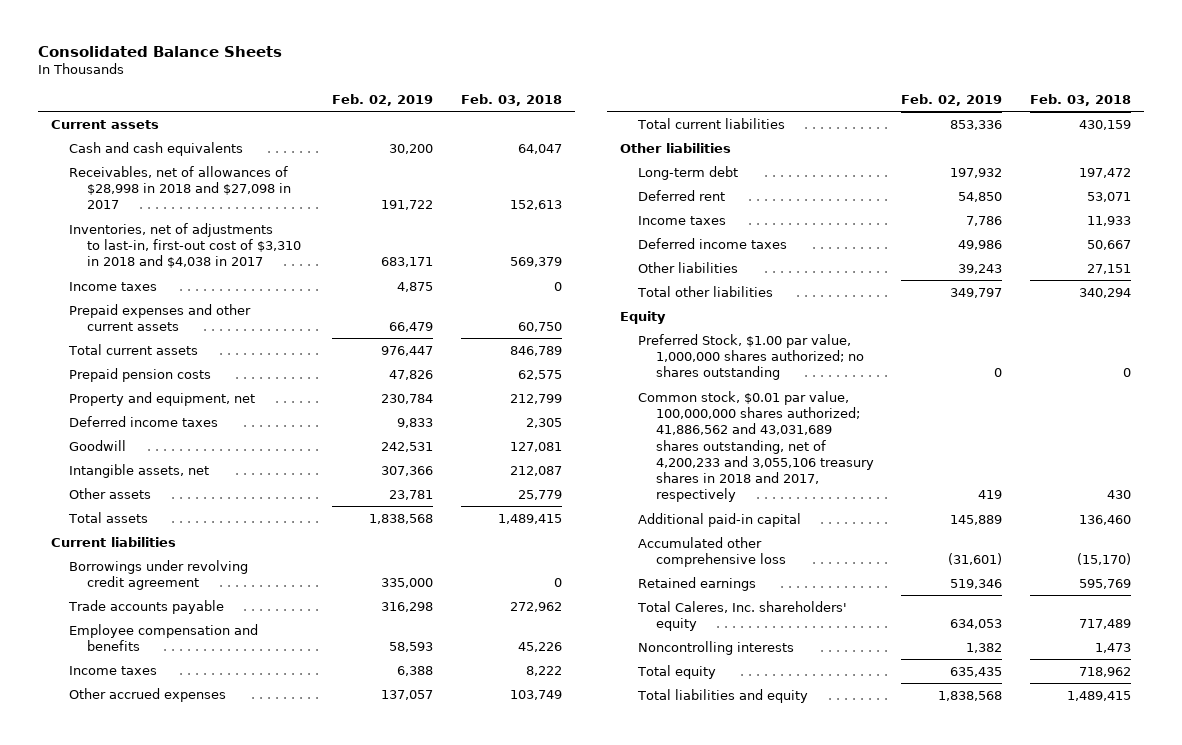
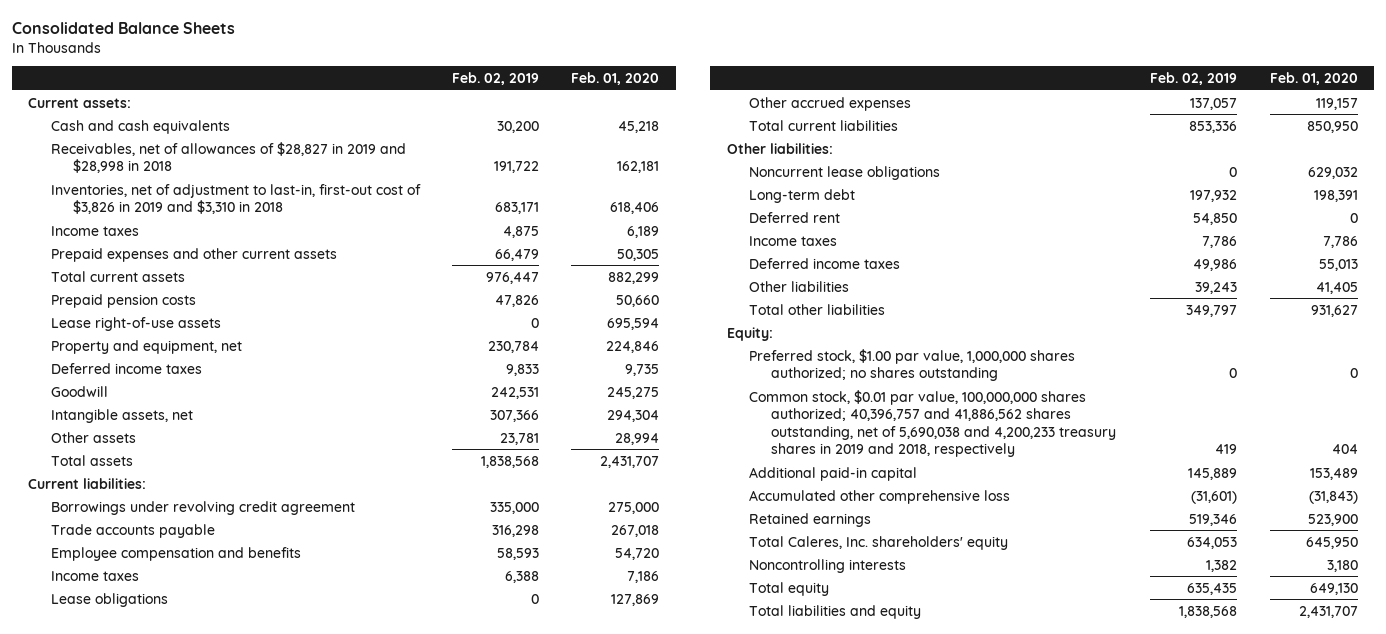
- | Feb. 02, 2019 | Feb. 03, 2018
+ | Feb. 02, 2019 | Feb. 01, 2020
- Current assets
+ Current assets:
- Receivables, net of allowances of $28,998 in 2018 and $27,098 in 2017 | 191,722 | 152,613
- Inventories, net of adjustments to last-in, first-out cost of $3,310 in 2018 and $4,038 in 2017 | 683,171 | 569,379
+ Receivables, net of allowances of $28,827 in 2019 and $28,998 in 2018 | 191,722 | 162,181
+ Inventories, net of adjustment to last-in, first-out cost of $3,826 in 2019 and $3,310 in 2018 | 683,171 | 618,406
+ Lease right-of-use assets | 0 | 695,594
- Current liabilities
+ Current liabilities:
+ Lease obligations | 0 | 127,869
- Other liabilities
+ Other liabilities:
+ Noncurrent lease obligations | 0 | 629,032
- Equity
- Preferred Stock, $1.00 par value, 1,000,000 shares authorized; no shares outstanding | 0 | 0
- Common stock, $0.01 par value, 100,000,000 shares authorized; 41,886,562 and 43,031,689 shares outstanding, net of 4,200,233 and 3,055,106 treasury shares in 2018 and 2017, respectively | 419 | 430
+ Equity:
+ Preferred stock, $1.00 par value, 1,000,000 shares authorized; no shares outstanding | 0 | 0
+ Common stock, $0.01 par value, 100,000,000 shares authorized; 40,396,757 and 41,886,562 shares outstanding, net of 5,690,038 and 4,200,233 treasury shares in 2019 and 2018, respectively | 419 | 404

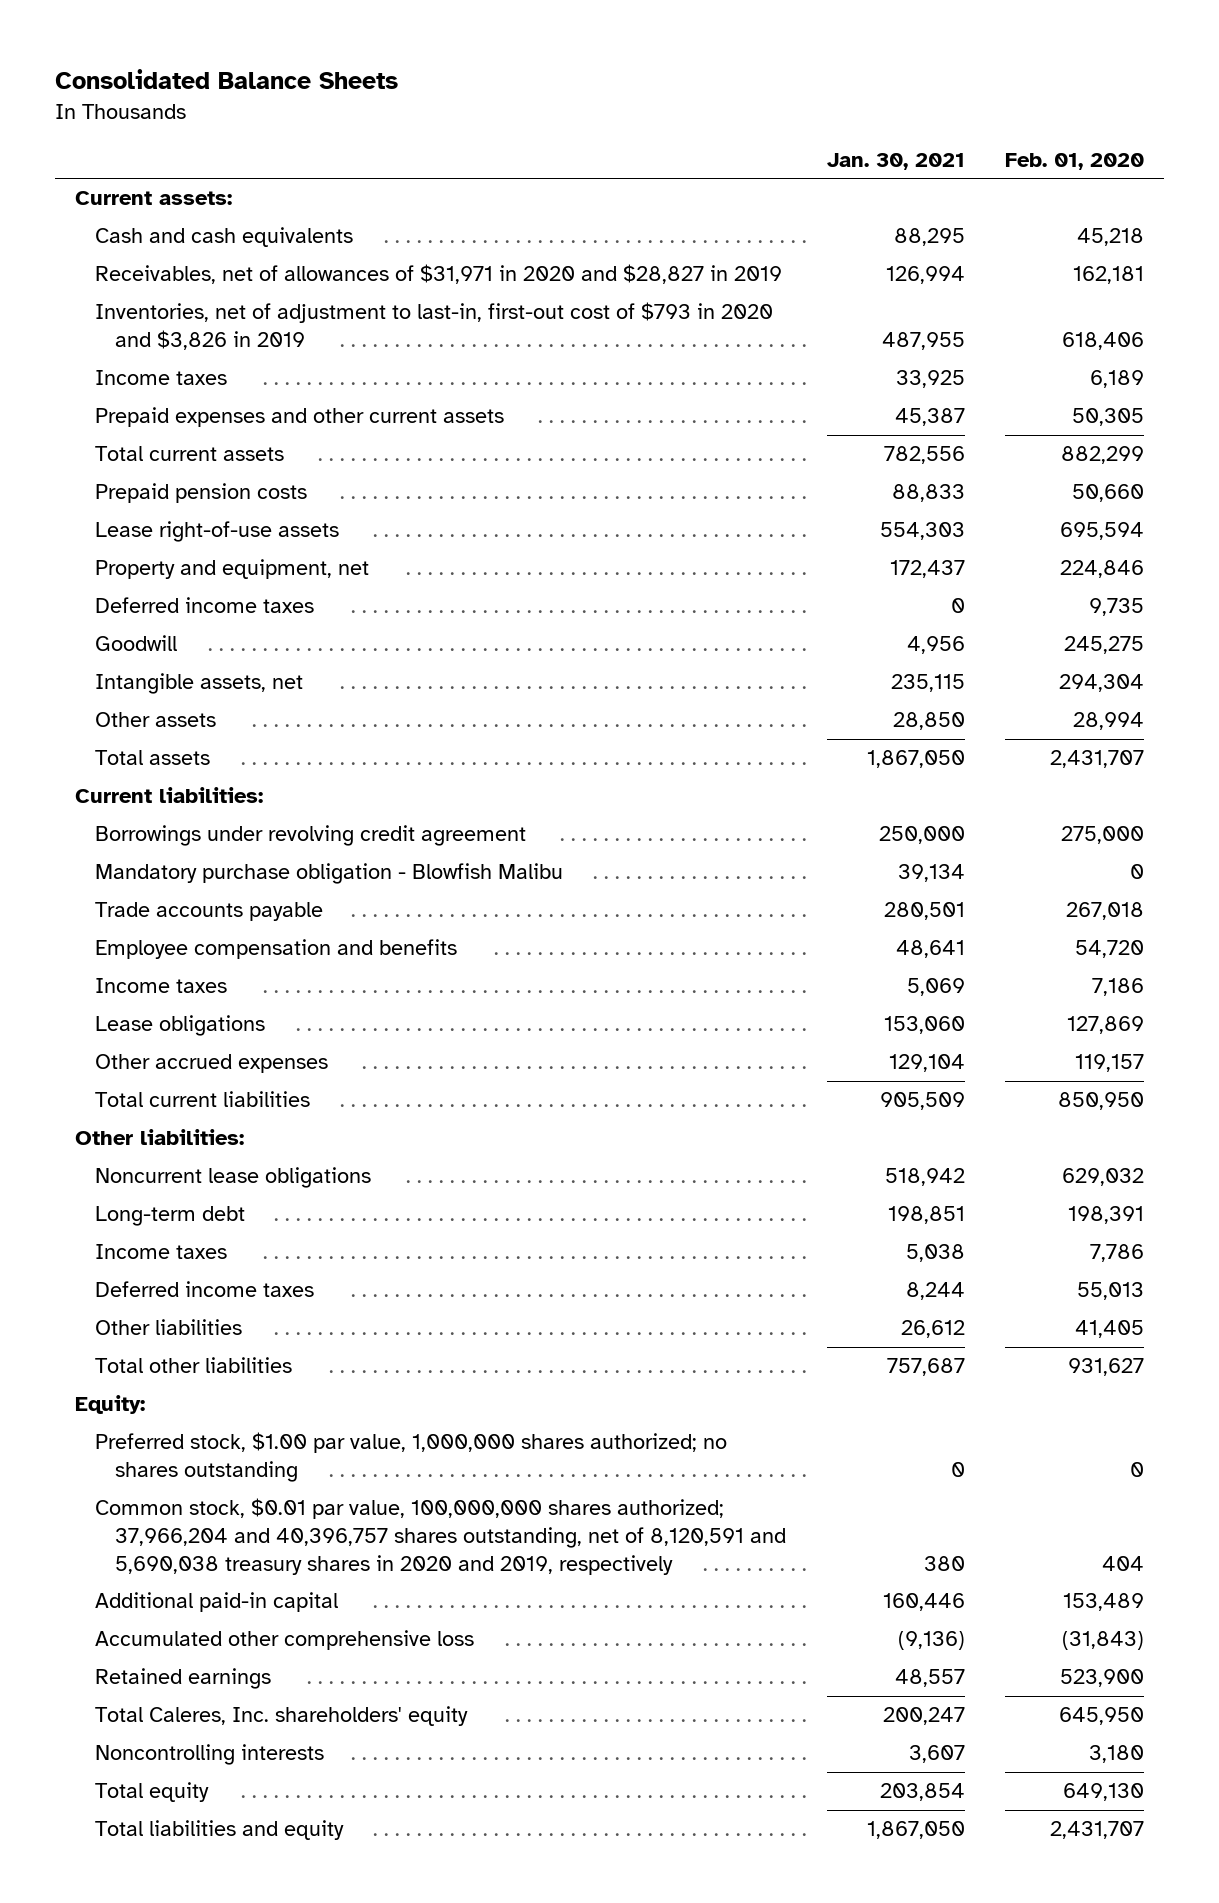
- | Feb. 02, 2019 | Feb. 01, 2020
+ | Jan. 30, 2021 | Feb. 01, 2020
- Receivables, net of allowances of $28,827 in 2019 and $28,998 in 2018 | 191,722 | 162,181
- Inventories, net of adjustment to last-in, first-out cost of $3,826 in 2019 and $3,310 in 2018 | 683,171 | 618,406
+ Receivables, net of allowances of $31,971 in 2020 and $28,827 in 2019 | 126,994 | 162,181
+ Inventories, net of adjustment to last-in, first-out cost of $793 in 2020 and $3,826 in 2019 | 487,955 | 618,406
+ Mandatory purchase obligation - Blowfish Malibu | 39,134 | 0
- Deferred rent | 54,850 | 0
- Common stock, $0.01 par value, 100,000,000 shares authorized; 40,396,757 and 41,886,562 shares outstanding, net of 5,690,038 and 4,200,233 treasury shares in 2019 and 2018, respectively | 419 | 404
+ Common stock, $0.01 par value, 100,000,000 shares authorized; 37,966,204 and 40,396,757 shares outstanding, net of 8,120,591 and 5,690,038 treasury shares in 2020 and 2019, respectively | 380 | 404

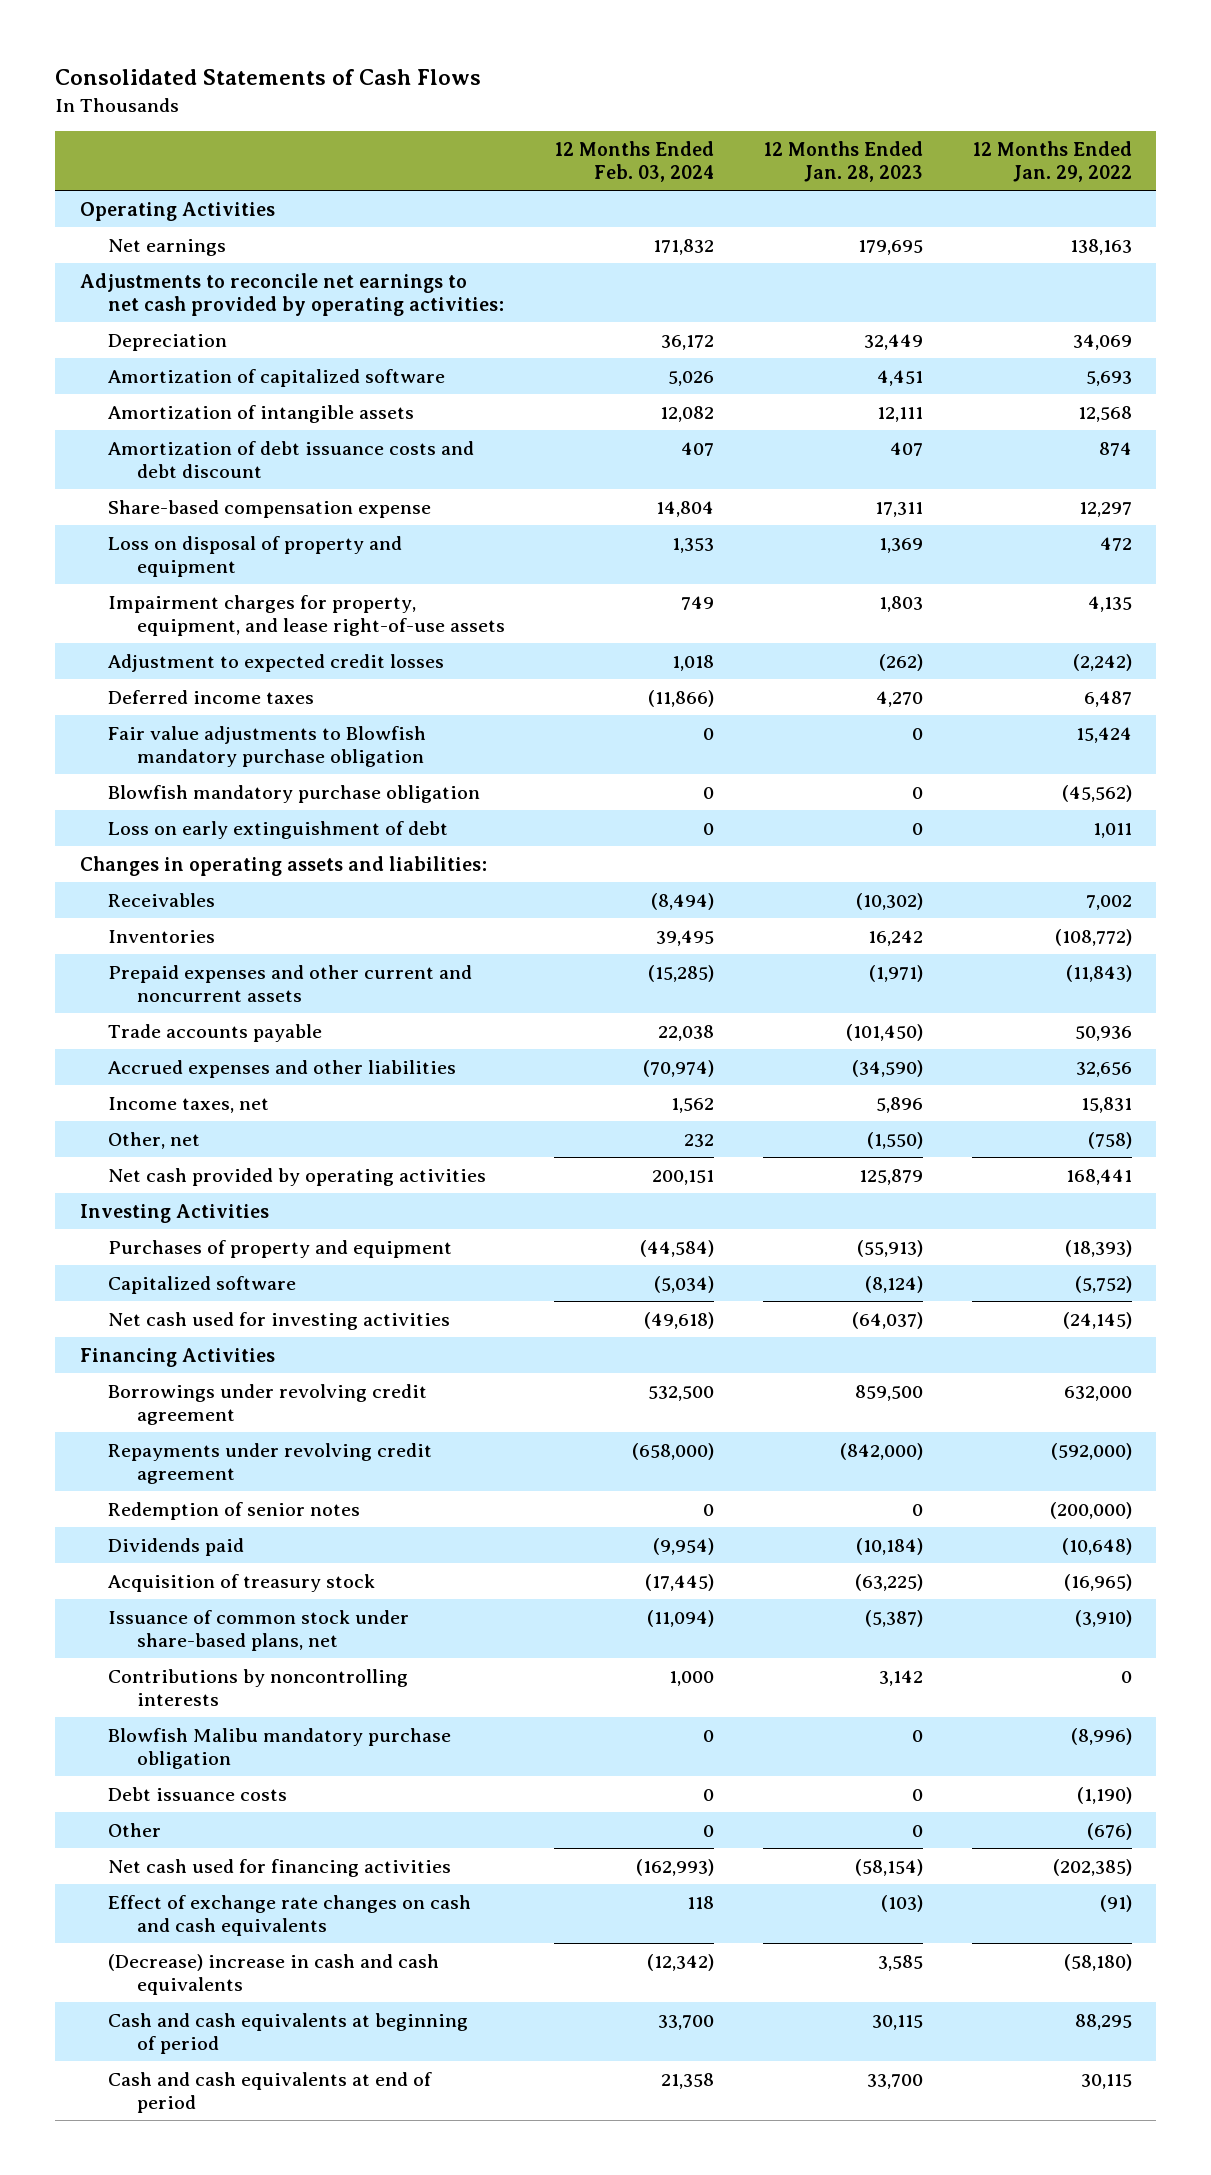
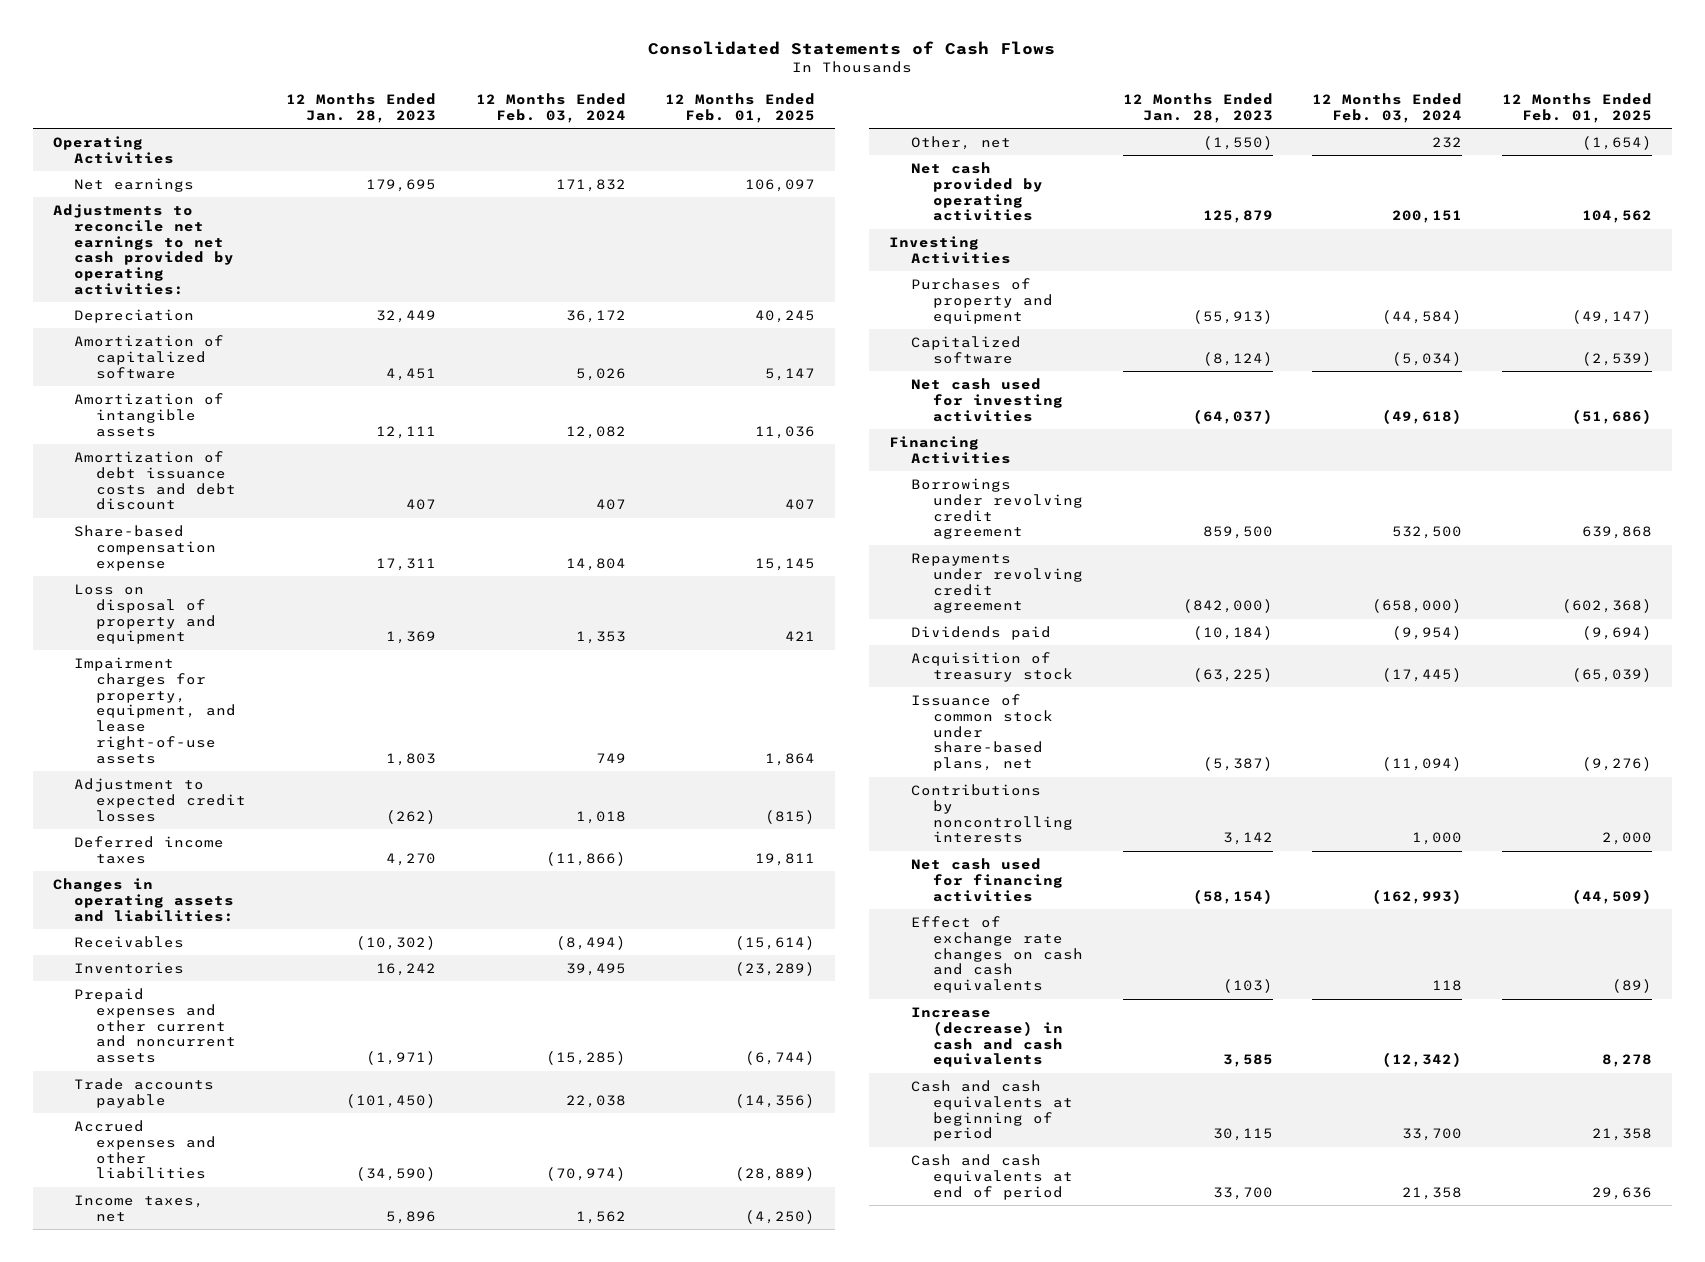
- | 12 Months Ended Feb. 03, 2024 | 12 Months Ended Jan. 28, 2023 | 12 Months Ended Jan. 29, 2022
+ | 12 Months Ended Jan. 28, 2023 | 12 Months Ended Feb. 03, 2024 | 12 Months Ended Feb. 01, 2025
- Fair value adjustments to Blowfish mandatory purchase obligation | 0 | 0 | 15,424
- Blowfish mandatory purchase obligation | 0 | 0 | (45,562)
- Loss on early extinguishment of debt | 0 | 0 | 1,011
- Redemption of senior notes | 0 | 0 | (200,000)
- Blowfish Malibu mandatory purchase obligation | 0 | 0 | (8,996)
- Debt issuance costs | 0 | 0 | (1,190)
- Other | 0 | 0 | (676)
- (Decrease) increase in cash and cash equivalents | (12,342) | 3,585 | (58,180)
+ Increase (decrease) in cash and cash equivalents | 3,585 | (12,342) | 8,278

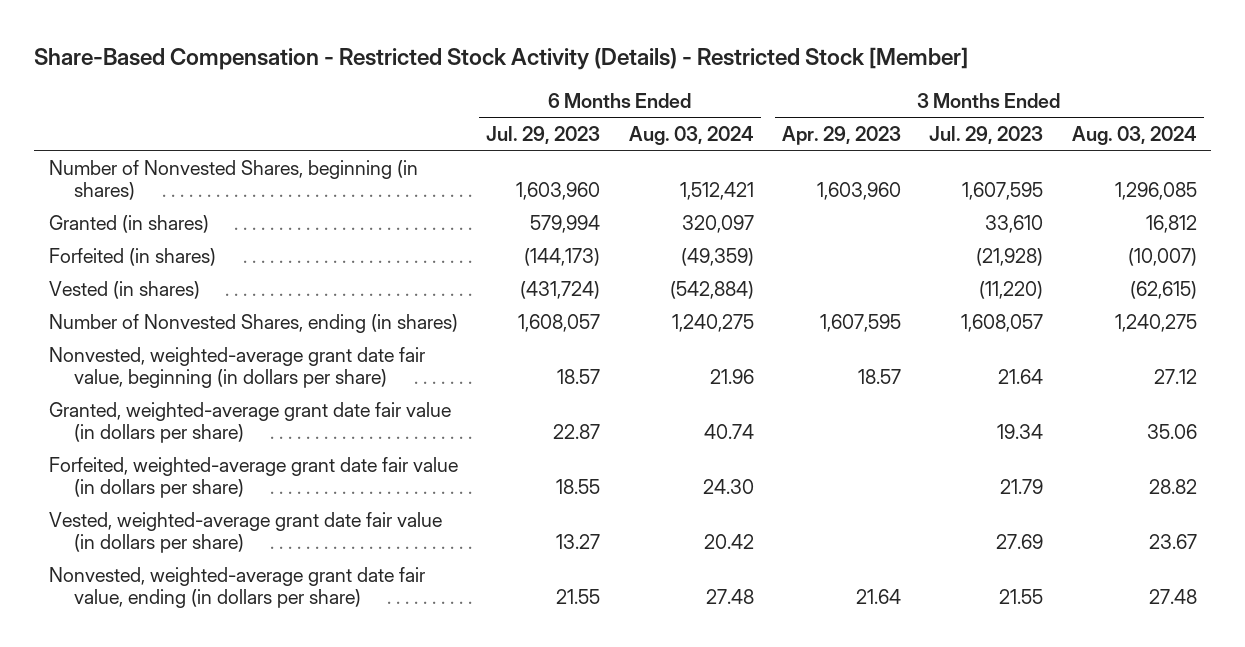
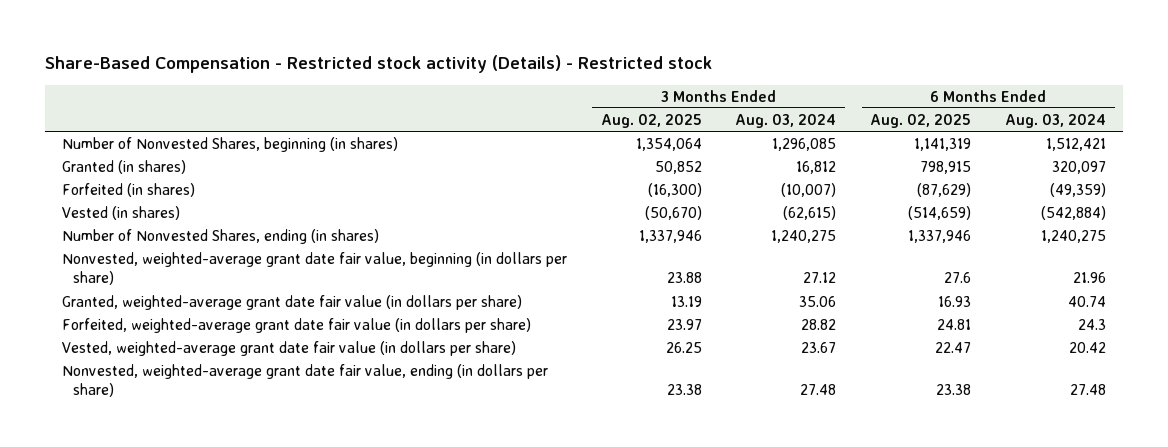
- Share-Based Compensation - Restricted Stock Activity (Details) - Restricted Stock [Member]
+ Share-Based Compensation - Restricted stock activity (Details) - Restricted stock
- | 6 Months Ended Jul. 29, 2023 | 6 Months Ended Aug. 03, 2024 | 3 Months Ended Apr. 29, 2023 | 3 Months Ended Jul. 29, 2023 | 3 Months Ended Aug. 03, 2024
+ | 3 Months Ended Aug. 02, 2025 | 3 Months Ended Aug. 03, 2024 | 6 Months Ended Aug. 02, 2025 | 6 Months Ended Aug. 03, 2024
- Forfeited, weighted-average grant date fair value (in dollars per share) | 18.55 | 24.30 | | 21.79 | 28.82
+ Forfeited, weighted-average grant date fair value (in dollars per share) | 23.97 | 28.82 | 24.81 | 24.3

